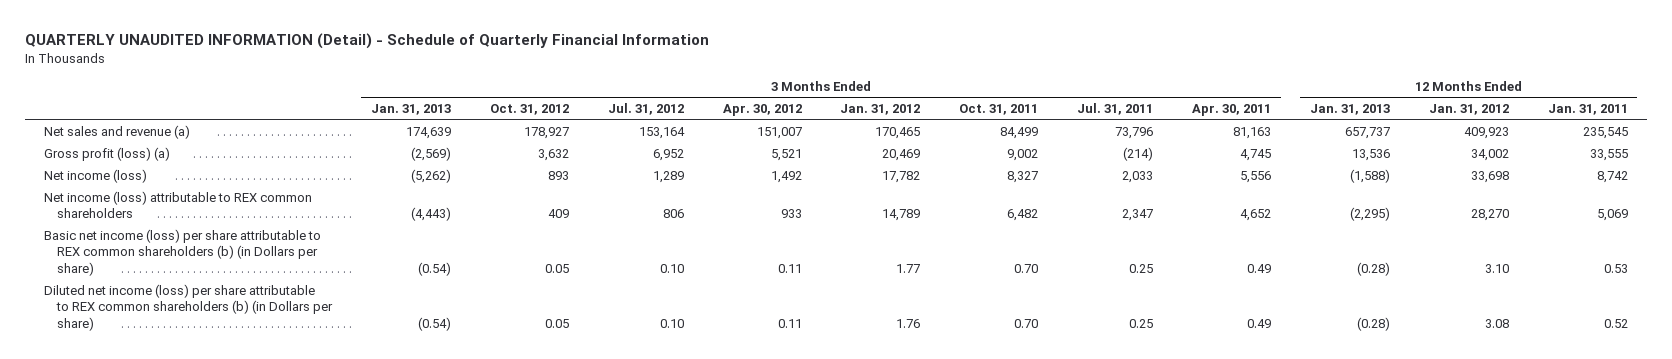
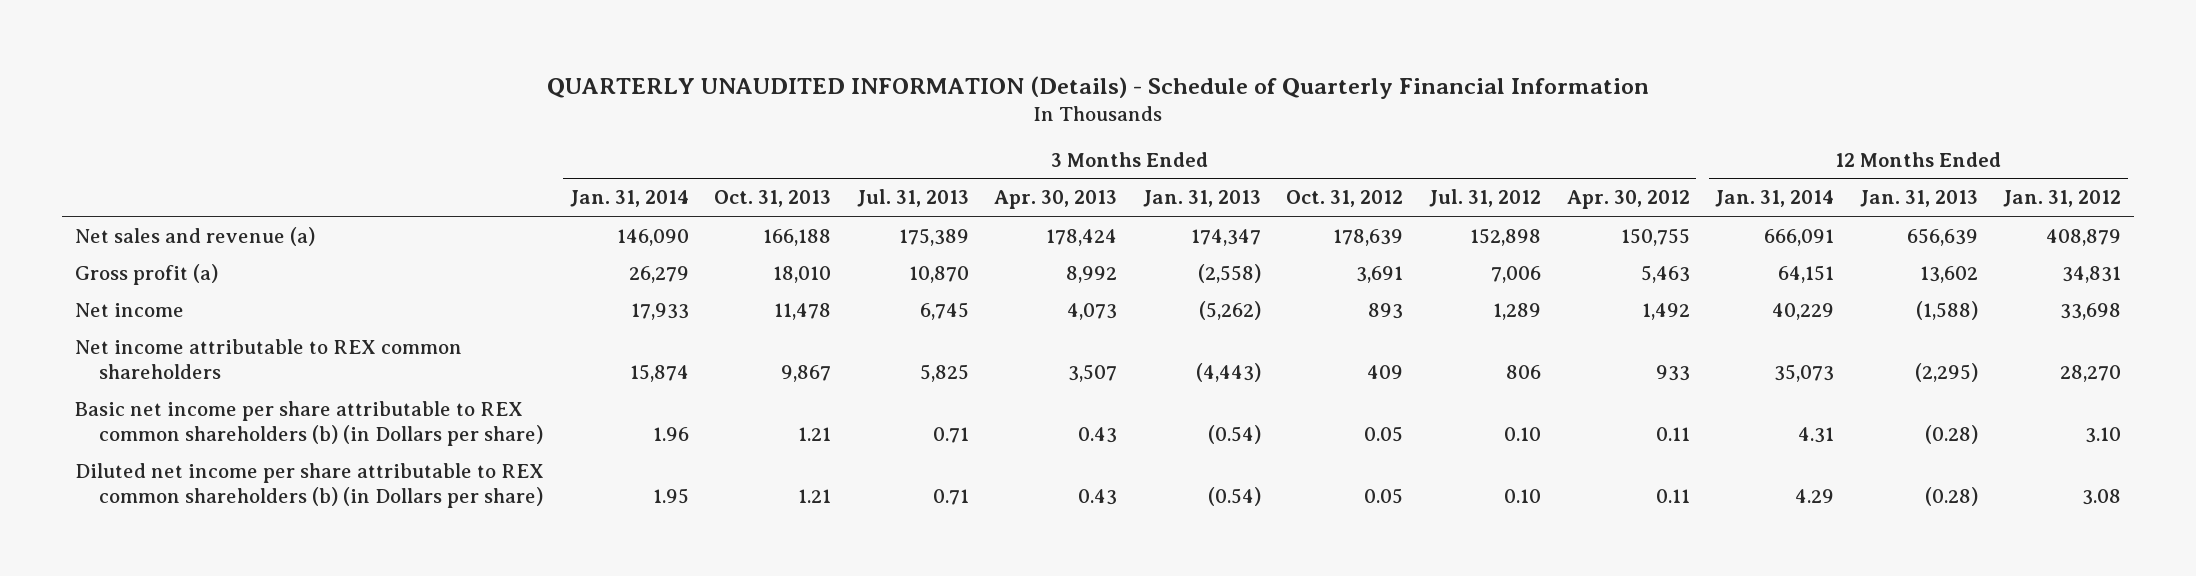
- QUARTERLY UNAUDITED INFORMATION (Detail) - Schedule of Quarterly Financial Information
+ QUARTERLY UNAUDITED INFORMATION (Details) - Schedule of Quarterly Financial Information
- | 3 Months Ended Jan. 31, 2013 | 3 Months Ended Oct. 31, 2012 | 3 Months Ended Jul. 31, 2012 | 3 Months Ended Apr. 30, 2012 | 3 Months Ended Jan. 31, 2012 | 3 Months Ended Oct. 31, 2011 | 3 Months Ended Jul. 31, 2011 | 3 Months Ended Apr. 30, 2011 | 12 Months Ended Jan. 31, 2013 | 12 Months Ended Jan. 31, 2012 | 12 Months Ended Jan. 31, 2011
+ | 3 Months Ended Jan. 31, 2014 | 3 Months Ended Oct. 31, 2013 | 3 Months Ended Jul. 31, 2013 | 3 Months Ended Apr. 30, 2013 | 3 Months Ended Jan. 31, 2013 | 3 Months Ended Oct. 31, 2012 | 3 Months Ended Jul. 31, 2012 | 3 Months Ended Apr. 30, 2012 | 12 Months Ended Jan. 31, 2014 | 12 Months Ended Jan. 31, 2013 | 12 Months Ended Jan. 31, 2012
- Net sales and revenue (a) | 174,639 | 178,927 | 153,164 | 151,007 | 170,465 | 84,499 | 73,796 | 81,163 | 657,737 | 409,923 | 235,545
- Gross profit (loss) (a) | (2,569) | 3,632 | 6,952 | 5,521 | 20,469 | 9,002 | (214) | 4,745 | 13,536 | 34,002 | 33,555
- Net income (loss) | (5,262) | 893 | 1,289 | 1,492 | 17,782 | 8,327 | 2,033 | 5,556 | (1,588) | 33,698 | 8,742
- Net income (loss) attributable to REX common shareholders | (4,443) | 409 | 806 | 933 | 14,789 | 6,482 | 2,347 | 4,652 | (2,295) | 28,270 | 5,069
- Basic net income (loss) per share attributable to REX common shareholders (b) (in Dollars per share) | (0.54) | 0.05 | 0.10 | 0.11 | 1.77 | 0.70 | 0.25 | 0.49 | (0.28) | 3.10 | 0.53
- Diluted net income (loss) per share attributable to REX common shareholders (b) (in Dollars per share) | (0.54) | 0.05 | 0.10 | 0.11 | 1.76 | 0.70 | 0.25 | 0.49 | (0.28) | 3.08 | 0.52
+ Net sales and revenue (a) | 146,090 | 166,188 | 175,389 | 178,424 | 174,347 | 178,639 | 152,898 | 150,755 | 666,091 | 656,639 | 408,879
+ Gross profit (a) | 26,279 | 18,010 | 10,870 | 8,992 | (2,558) | 3,691 | 7,006 | 5,463 | 64,151 | 13,602 | 34,831
+ Net income | 17,933 | 11,478 | 6,745 | 4,073 | (5,262) | 893 | 1,289 | 1,492 | 40,229 | (1,588) | 33,698
+ Net income attributable to REX common shareholders | 15,874 | 9,867 | 5,825 | 3,507 | (4,443) | 409 | 806 | 933 | 35,073 | (2,295) | 28,270
+ Basic net income per share attributable to REX common shareholders (b) (in Dollars per share) | 1.96 | 1.21 | 0.71 | 0.43 | (0.54) | 0.05 | 0.10 | 0.11 | 4.31 | (0.28) | 3.10
+ Diluted net income per share attributable to REX common shareholders (b) (in Dollars per share) | 1.95 | 1.21 | 0.71 | 0.43 | (0.54) | 0.05 | 0.10 | 0.11 | 4.29 | (0.28) | 3.08

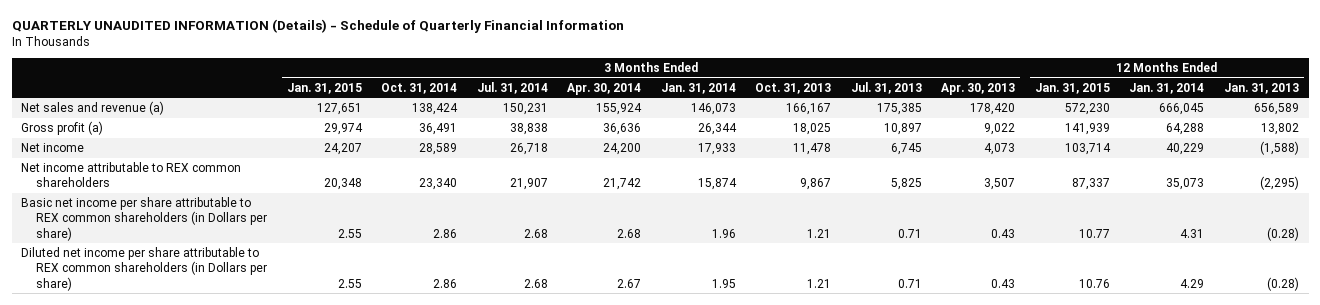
- | 3 Months Ended Jan. 31, 2014 | 3 Months Ended Oct. 31, 2013 | 3 Months Ended Jul. 31, 2013 | 3 Months Ended Apr. 30, 2013 | 3 Months Ended Jan. 31, 2013 | 3 Months Ended Oct. 31, 2012 | 3 Months Ended Jul. 31, 2012 | 3 Months Ended Apr. 30, 2012 | 12 Months Ended Jan. 31, 2014 | 12 Months Ended Jan. 31, 2013 | 12 Months Ended Jan. 31, 2012
+ | 3 Months Ended Jan. 31, 2015 | 3 Months Ended Oct. 31, 2014 | 3 Months Ended Jul. 31, 2014 | 3 Months Ended Apr. 30, 2014 | 3 Months Ended Jan. 31, 2014 | 3 Months Ended Oct. 31, 2013 | 3 Months Ended Jul. 31, 2013 | 3 Months Ended Apr. 30, 2013 | 12 Months Ended Jan. 31, 2015 | 12 Months Ended Jan. 31, 2014 | 12 Months Ended Jan. 31, 2013
- Net sales and revenue (a) | 146,090 | 166,188 | 175,389 | 178,424 | 174,347 | 178,639 | 152,898 | 150,755 | 666,091 | 656,639 | 408,879
- Gross profit (a) | 26,279 | 18,010 | 10,870 | 8,992 | (2,558) | 3,691 | 7,006 | 5,463 | 64,151 | 13,602 | 34,831
+ Net sales and revenue (a) | 127,651 | 138,424 | 150,231 | 155,924 | 146,073 | 166,167 | 175,385 | 178,420 | 572,230 | 666,045 | 656,589
+ Gross profit (a) | 29,974 | 36,491 | 38,838 | 36,636 | 26,344 | 18,025 | 10,897 | 9,022 | 141,939 | 64,288 | 13,802
- Basic net income per share attributable to REX common shareholders (b) (in Dollars per share) | 1.96 | 1.21 | 0.71 | 0.43 | (0.54) | 0.05 | 0.10 | 0.11 | 4.31 | (0.28) | 3.10
- Diluted net income per share attributable to REX common shareholders (b) (in Dollars per share) | 1.95 | 1.21 | 0.71 | 0.43 | (0.54) | 0.05 | 0.10 | 0.11 | 4.29 | (0.28) | 3.08
+ Basic net income per share attributable to REX common shareholders (in Dollars per share) | 2.55 | 2.86 | 2.68 | 2.68 | 1.96 | 1.21 | 0.71 | 0.43 | 10.77 | 4.31 | (0.28)
+ Diluted net income per share attributable to REX common shareholders (in Dollars per share) | 2.55 | 2.86 | 2.68 | 2.67 | 1.95 | 1.21 | 0.71 | 0.43 | 10.76 | 4.29 | (0.28)

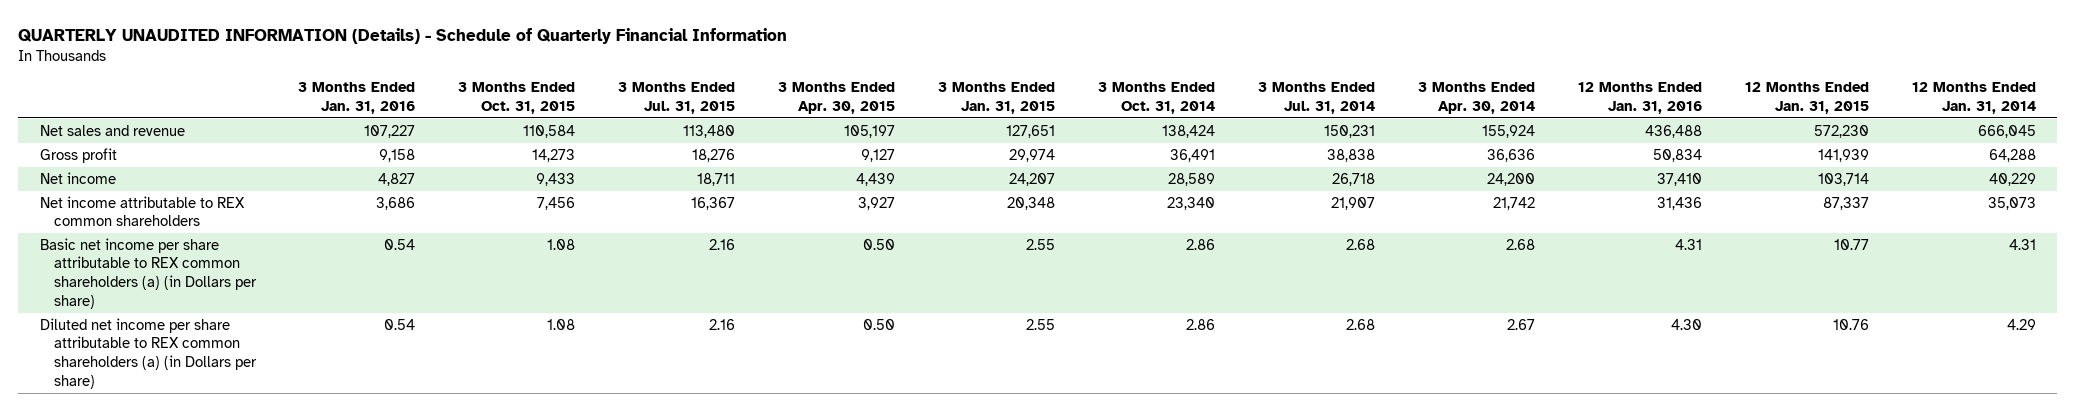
- | 3 Months Ended Jan. 31, 2015 | 3 Months Ended Oct. 31, 2014 | 3 Months Ended Jul. 31, 2014 | 3 Months Ended Apr. 30, 2014 | 3 Months Ended Jan. 31, 2014 | 3 Months Ended Oct. 31, 2013 | 3 Months Ended Jul. 31, 2013 | 3 Months Ended Apr. 30, 2013 | 12 Months Ended Jan. 31, 2015 | 12 Months Ended Jan. 31, 2014 | 12 Months Ended Jan. 31, 2013
+ | 3 Months Ended Jan. 31, 2016 | 3 Months Ended Oct. 31, 2015 | 3 Months Ended Jul. 31, 2015 | 3 Months Ended Apr. 30, 2015 | 3 Months Ended Jan. 31, 2015 | 3 Months Ended Oct. 31, 2014 | 3 Months Ended Jul. 31, 2014 | 3 Months Ended Apr. 30, 2014 | 12 Months Ended Jan. 31, 2016 | 12 Months Ended Jan. 31, 2015 | 12 Months Ended Jan. 31, 2014
- Net sales and revenue (a) | 127,651 | 138,424 | 150,231 | 155,924 | 146,073 | 166,167 | 175,385 | 178,420 | 572,230 | 666,045 | 656,589
- Gross profit (a) | 29,974 | 36,491 | 38,838 | 36,636 | 26,344 | 18,025 | 10,897 | 9,022 | 141,939 | 64,288 | 13,802
+ Net sales and revenue | 107,227 | 110,584 | 113,480 | 105,197 | 127,651 | 138,424 | 150,231 | 155,924 | 436,488 | 572,230 | 666,045
+ Gross profit | 9,158 | 14,273 | 18,276 | 9,127 | 29,974 | 36,491 | 38,838 | 36,636 | 50,834 | 141,939 | 64,288
- Basic net income per share attributable to REX common shareholders (in Dollars per share) | 2.55 | 2.86 | 2.68 | 2.68 | 1.96 | 1.21 | 0.71 | 0.43 | 10.77 | 4.31 | (0.28)
- Diluted net income per share attributable to REX common shareholders (in Dollars per share) | 2.55 | 2.86 | 2.68 | 2.67 | 1.95 | 1.21 | 0.71 | 0.43 | 10.76 | 4.29 | (0.28)
+ Basic net income per share attributable to REX common shareholders (a) (in Dollars per share) | 0.54 | 1.08 | 2.16 | 0.50 | 2.55 | 2.86 | 2.68 | 2.68 | 4.31 | 10.77 | 4.31
+ Diluted net income per share attributable to REX common shareholders (a) (in Dollars per share) | 0.54 | 1.08 | 2.16 | 0.50 | 2.55 | 2.86 | 2.68 | 2.67 | 4.30 | 10.76 | 4.29

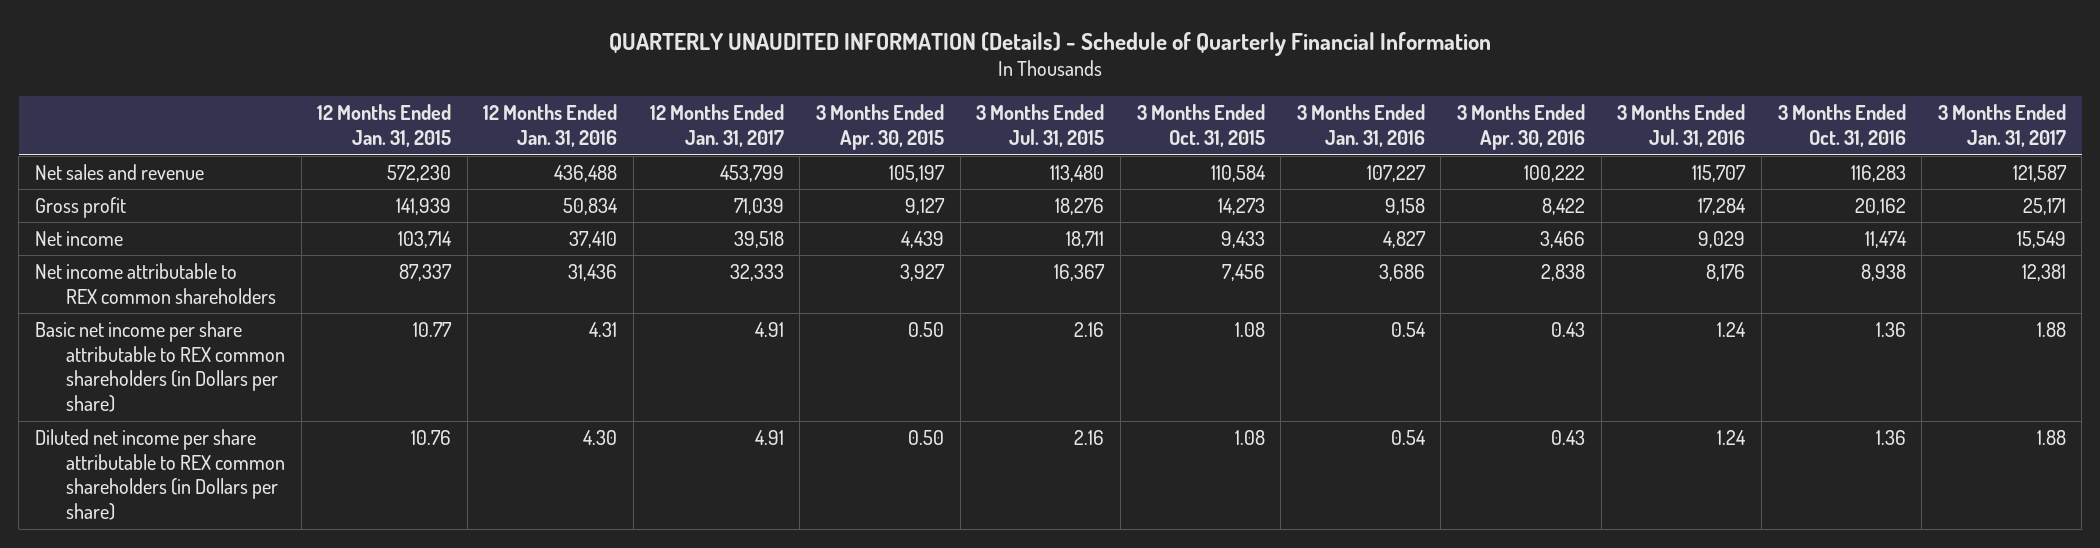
- | 3 Months Ended Jan. 31, 2016 | 3 Months Ended Oct. 31, 2015 | 3 Months Ended Jul. 31, 2015 | 3 Months Ended Apr. 30, 2015 | 3 Months Ended Jan. 31, 2015 | 3 Months Ended Oct. 31, 2014 | 3 Months Ended Jul. 31, 2014 | 3 Months Ended Apr. 30, 2014 | 12 Months Ended Jan. 31, 2016 | 12 Months Ended Jan. 31, 2015 | 12 Months Ended Jan. 31, 2014
+ | 12 Months Ended Jan. 31, 2015 | 12 Months Ended Jan. 31, 2016 | 12 Months Ended Jan. 31, 2017 | 3 Months Ended Apr. 30, 2015 | 3 Months Ended Jul. 31, 2015 | 3 Months Ended Oct. 31, 2015 | 3 Months Ended Jan. 31, 2016 | 3 Months Ended Apr. 30, 2016 | 3 Months Ended Jul. 31, 2016 | 3 Months Ended Oct. 31, 2016 | 3 Months Ended Jan. 31, 2017
- Basic net income per share attributable to REX common shareholders (a) (in Dollars per share) | 0.54 | 1.08 | 2.16 | 0.50 | 2.55 | 2.86 | 2.68 | 2.68 | 4.31 | 10.77 | 4.31
- Diluted net income per share attributable to REX common shareholders (a) (in Dollars per share) | 0.54 | 1.08 | 2.16 | 0.50 | 2.55 | 2.86 | 2.68 | 2.67 | 4.30 | 10.76 | 4.29
+ Basic net income per share attributable to REX common shareholders (in Dollars per share) | 10.77 | 4.31 | 4.91 | 0.50 | 2.16 | 1.08 | 0.54 | 0.43 | 1.24 | 1.36 | 1.88
+ Diluted net income per share attributable to REX common shareholders (in Dollars per share) | 10.76 | 4.30 | 4.91 | 0.50 | 2.16 | 1.08 | 0.54 | 0.43 | 1.24 | 1.36 | 1.88

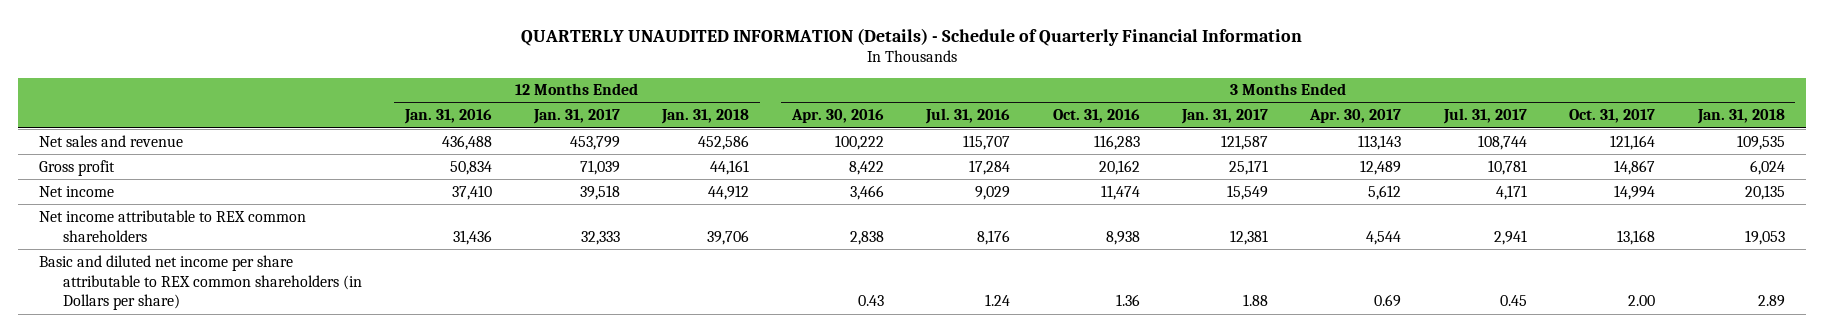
- | 12 Months Ended Jan. 31, 2015 | 12 Months Ended Jan. 31, 2016 | 12 Months Ended Jan. 31, 2017 | 3 Months Ended Apr. 30, 2015 | 3 Months Ended Jul. 31, 2015 | 3 Months Ended Oct. 31, 2015 | 3 Months Ended Jan. 31, 2016 | 3 Months Ended Apr. 30, 2016 | 3 Months Ended Jul. 31, 2016 | 3 Months Ended Oct. 31, 2016 | 3 Months Ended Jan. 31, 2017
+ | 12 Months Ended Jan. 31, 2016 | 12 Months Ended Jan. 31, 2017 | 12 Months Ended Jan. 31, 2018 | 3 Months Ended Apr. 30, 2016 | 3 Months Ended Jul. 31, 2016 | 3 Months Ended Oct. 31, 2016 | 3 Months Ended Jan. 31, 2017 | 3 Months Ended Apr. 30, 2017 | 3 Months Ended Jul. 31, 2017 | 3 Months Ended Oct. 31, 2017 | 3 Months Ended Jan. 31, 2018
- Basic net income per share attributable to REX common shareholders (in Dollars per share) | 10.77 | 4.31 | 4.91 | 0.50 | 2.16 | 1.08 | 0.54 | 0.43 | 1.24 | 1.36 | 1.88
- Diluted net income per share attributable to REX common shareholders (in Dollars per share) | 10.76 | 4.30 | 4.91 | 0.50 | 2.16 | 1.08 | 0.54 | 0.43 | 1.24 | 1.36 | 1.88
+ Basic and diluted net income per share attributable to REX common shareholders (in Dollars per share) | | | | 0.43 | 1.24 | 1.36 | 1.88 | 0.69 | 0.45 | 2.00 | 2.89

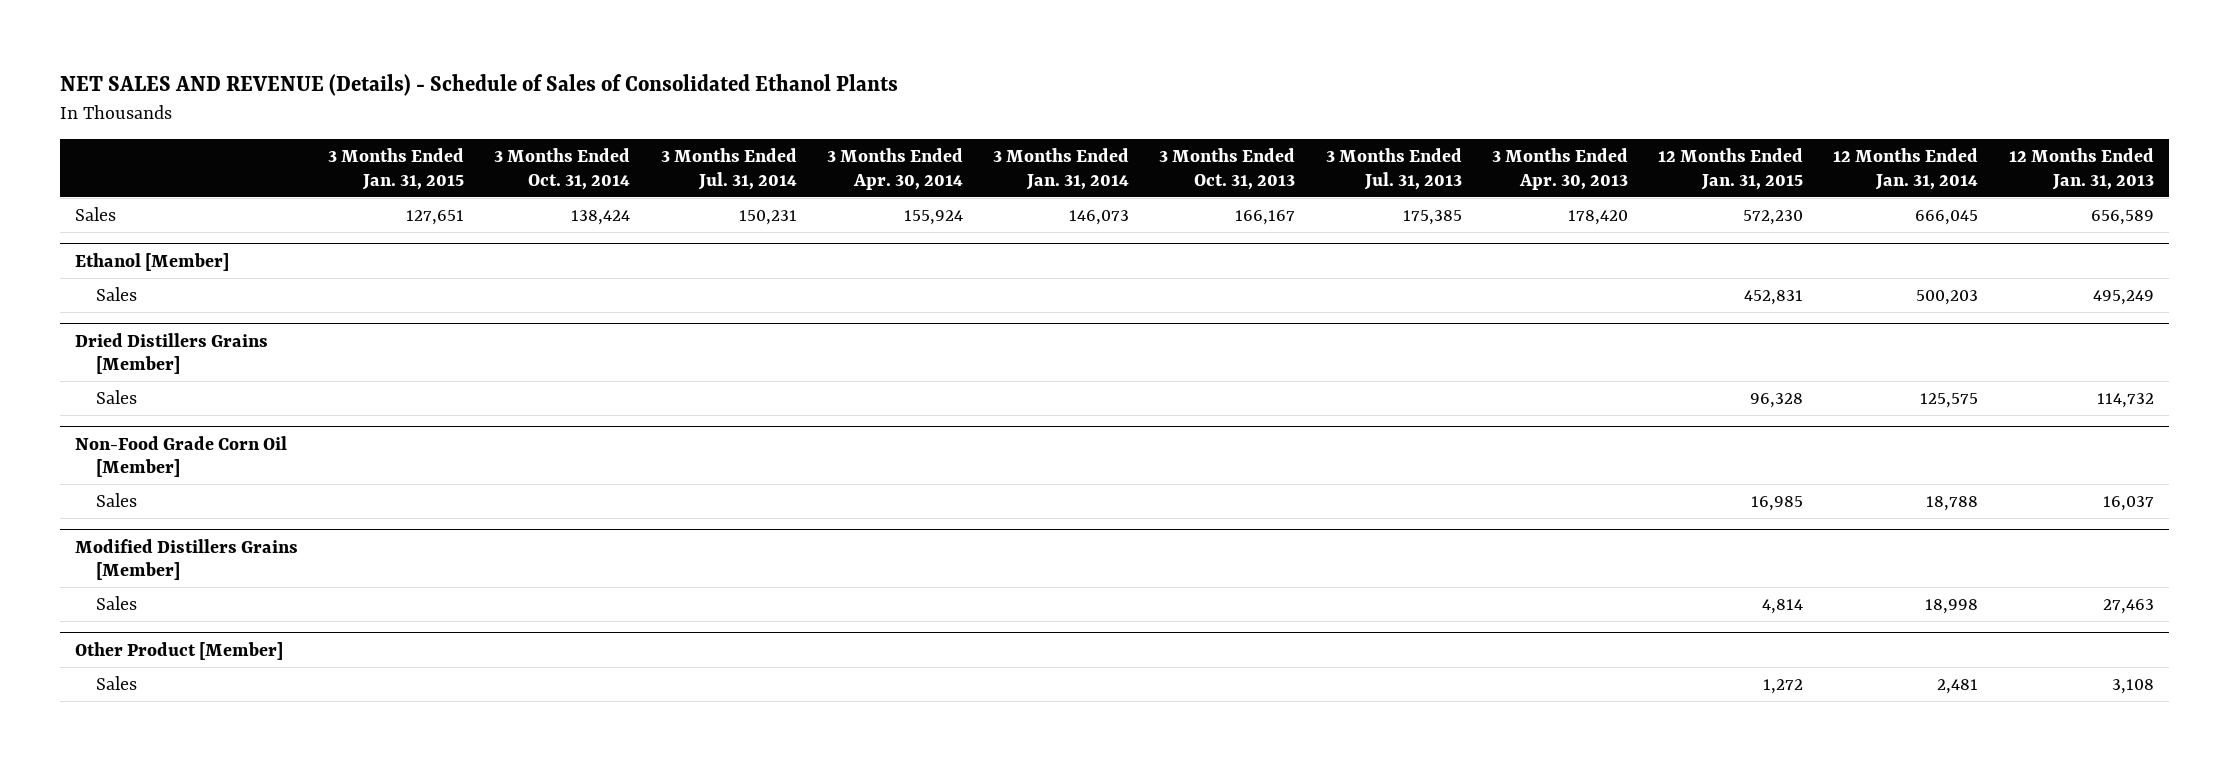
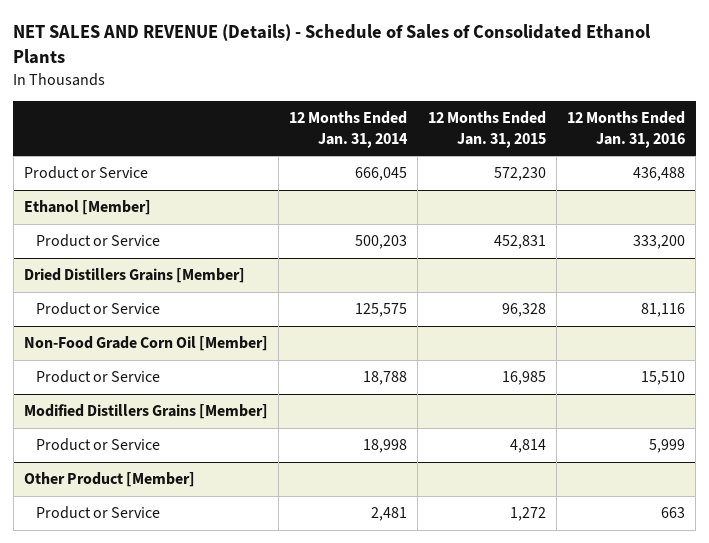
- | 3 Months Ended Jan. 31, 2015 | 3 Months Ended Oct. 31, 2014 | 3 Months Ended Jul. 31, 2014 | 3 Months Ended Apr. 30, 2014 | 3 Months Ended Jan. 31, 2014 | 3 Months Ended Oct. 31, 2013 | 3 Months Ended Jul. 31, 2013 | 3 Months Ended Apr. 30, 2013 | 12 Months Ended Jan. 31, 2015 | 12 Months Ended Jan. 31, 2014 | 12 Months Ended Jan. 31, 2013
+ | 12 Months Ended Jan. 31, 2014 | 12 Months Ended Jan. 31, 2015 | 12 Months Ended Jan. 31, 2016
- Sales | 127,651 | 138,424 | 150,231 | 155,924 | 146,073 | 166,167 | 175,385 | 178,420 | 572,230 | 666,045 | 656,589
+ Product or Service | 666,045 | 572,230 | 436,488
@ Ethanol [Member]
- Sales | | | | | | | | | 452,831 | 500,203 | 495,249
+ Product or Service | 500,203 | 452,831 | 333,200
@ Dried Distillers Grains [Member]
- Sales | | | | | | | | | 96,328 | 125,575 | 114,732
+ Product or Service | 125,575 | 96,328 | 81,116
@ Non-Food Grade Corn Oil [Member]
- Sales | | | | | | | | | 16,985 | 18,788 | 16,037
+ Product or Service | 18,788 | 16,985 | 15,510
@ Modified Distillers Grains [Member]
- Sales | | | | | | | | | 4,814 | 18,998 | 27,463
+ Product or Service | 18,998 | 4,814 | 5,999
@ Other Product [Member]
- Sales | | | | | | | | | 1,272 | 2,481 | 3,108
+ Product or Service | 2,481 | 1,272 | 663

